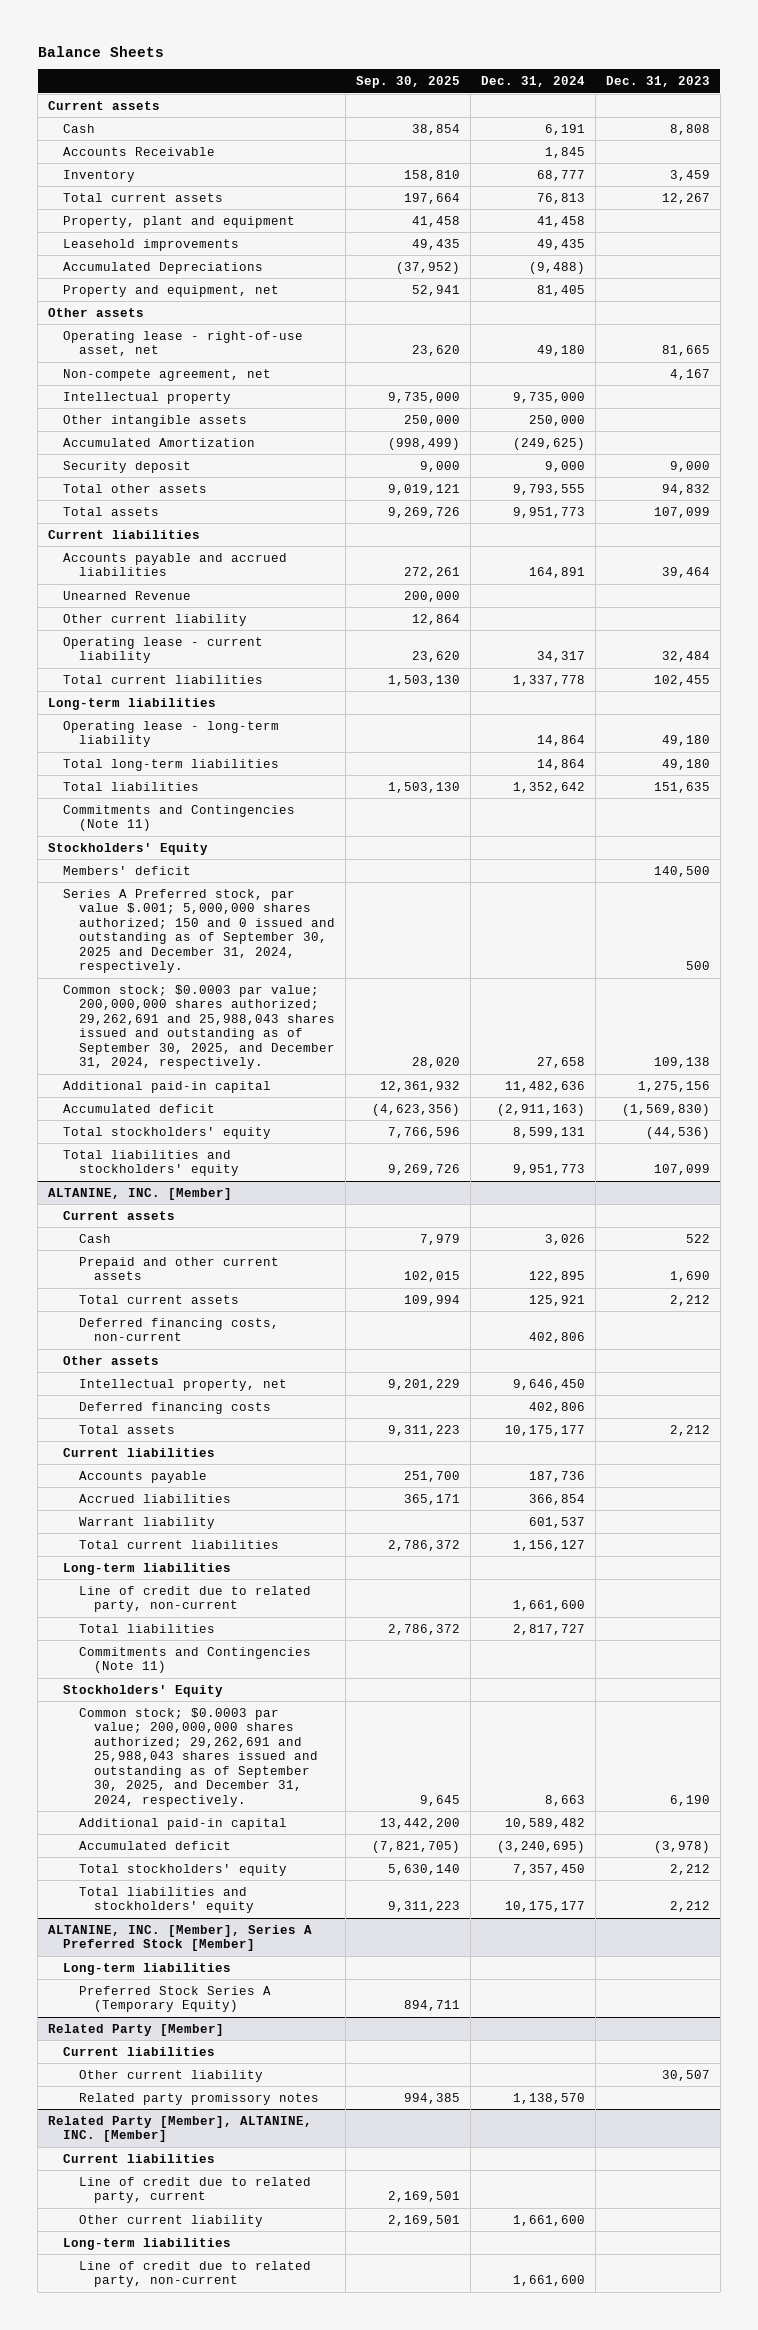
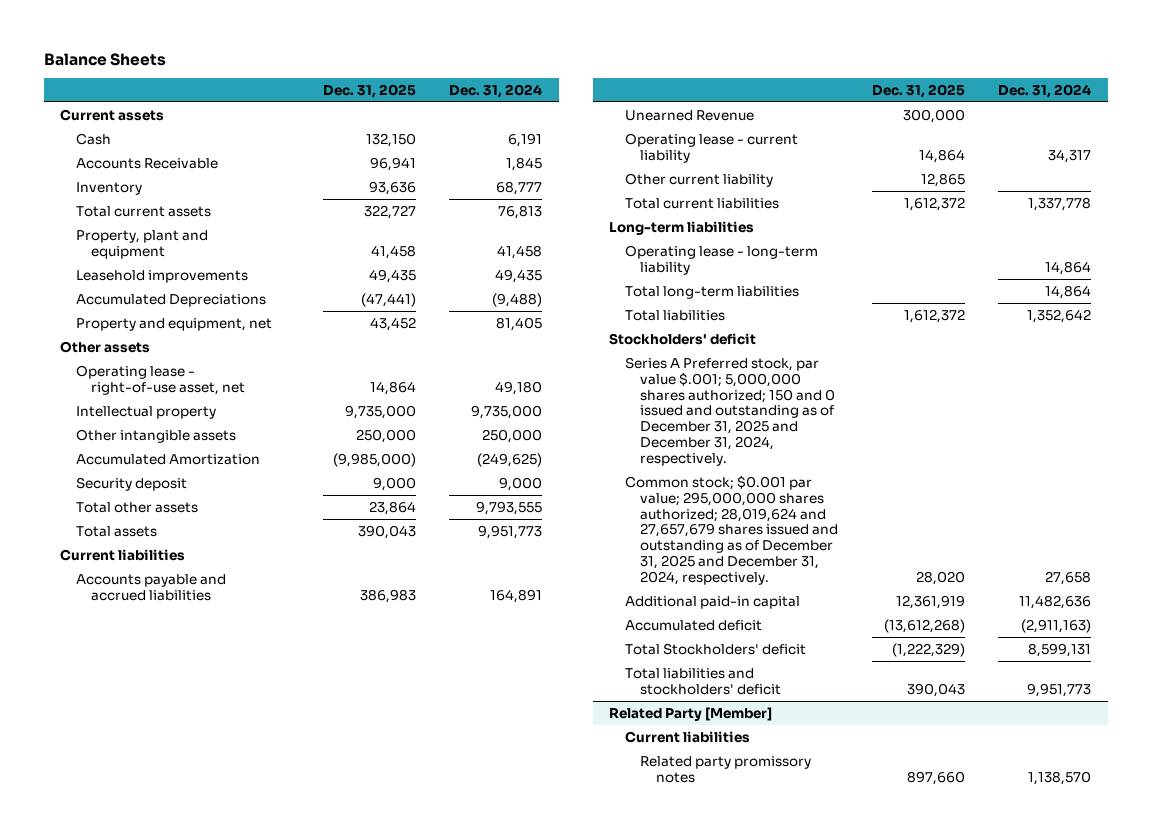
- | Sep. 30, 2025 | Dec. 31, 2024 | Dec. 31, 2023
+ | Dec. 31, 2025 | Dec. 31, 2024
- Non-compete agreement, net | | | 4,167
moved down: Other current liability | 12,865 |
- Commitments and Contingencies (Note 11)
- Stockholders' Equity
- Members' deficit | | | 140,500
- Series A Preferred stock, par value $.001; 5,000,000 shares authorized; 150 and 0 issued and outstanding as of September 30, 2025 and December 31, 2024, respectively. | | | 500
- Common stock; $0.0003 par value; 200,000,000 shares authorized; 29,262,691 and 25,988,043 shares issued and outstanding as of September 30, 2025, and December 31, 2024, respectively. | 28,020 | 27,658 | 109,138
+ Stockholders' deficit
+ Series A Preferred stock, par value $.001; 5,000,000 shares authorized; 150 and 0 issued and outstanding as of December 31, 2025 and December 31, 2024, respectively.
+ Common stock; $0.001 par value; 295,000,000 shares authorized; 28,019,624 and 27,657,679 shares issued and outstanding as of December 31, 2025 and December 31, 2024, respectively. | 28,020 | 27,658
- Total stockholders' equity | 7,766,596 | 8,599,131 | (44,536)
- Total liabilities and stockholders' equity | 9,269,726 | 9,951,773 | 107,099
- ALTANINE, INC. [Member]
- Current assets
- Cash | 7,979 | 3,026 | 522
- Prepaid and other current assets | 102,015 | 122,895 | 1,690
- Total current assets | 109,994 | 125,921 | 2,212
- Deferred financing costs, non-current | | 402,806 |
- Other assets
- Intellectual property, net | 9,201,229 | 9,646,450 |
- Deferred financing costs | | 402,806 |
- Total assets | 9,311,223 | 10,175,177 | 2,212
- Current liabilities
- Accounts payable | 251,700 | 187,736 |
- Accrued liabilities | 365,171 | 366,854 |
- Warrant liability | | 601,537 |
- Total current liabilities | 2,786,372 | 1,156,127 |
- Long-term liabilities
- Line of credit due to related party, non-current | | 1,661,600 |
- Total liabilities | 2,786,372 | 2,817,727 |
- Commitments and Contingencies (Note 11)
- Stockholders' Equity
- Common stock; $0.0003 par value; 200,000,000 shares authorized; 29,262,691 and 25,988,043 shares issued and outstanding as of September 30, 2025, and December 31, 2024, respectively. | 9,645 | 8,663 | 6,190
- Additional paid-in capital | 13,442,200 | 10,589,482 |
- Accumulated deficit | (7,821,705) | (3,240,695) | (3,978)
- Total stockholders' equity | 5,630,140 | 7,357,450 | 2,212
- Total liabilities and stockholders' equity | 9,311,223 | 10,175,177 | 2,212
- ALTANINE, INC. [Member], Series A Preferred Stock [Member]
- Long-term liabilities
- Preferred Stock Series A (Temporary Equity) | 894,711 | |
+ Total Stockholders' deficit | (1,222,329) | 8,599,131
+ Total liabilities and stockholders' deficit | 390,043 | 9,951,773
@ Related Party [Member]
- Other current liability | | | 30,507
- Related Party [Member], ALTANINE, INC. [Member]
- Current liabilities
- Line of credit due to related party, current | 2,169,501 | |
- Other current liability | 2,169,501 | 1,661,600 |
- Long-term liabilities
- Line of credit due to related party, non-current | | 1,661,600 |

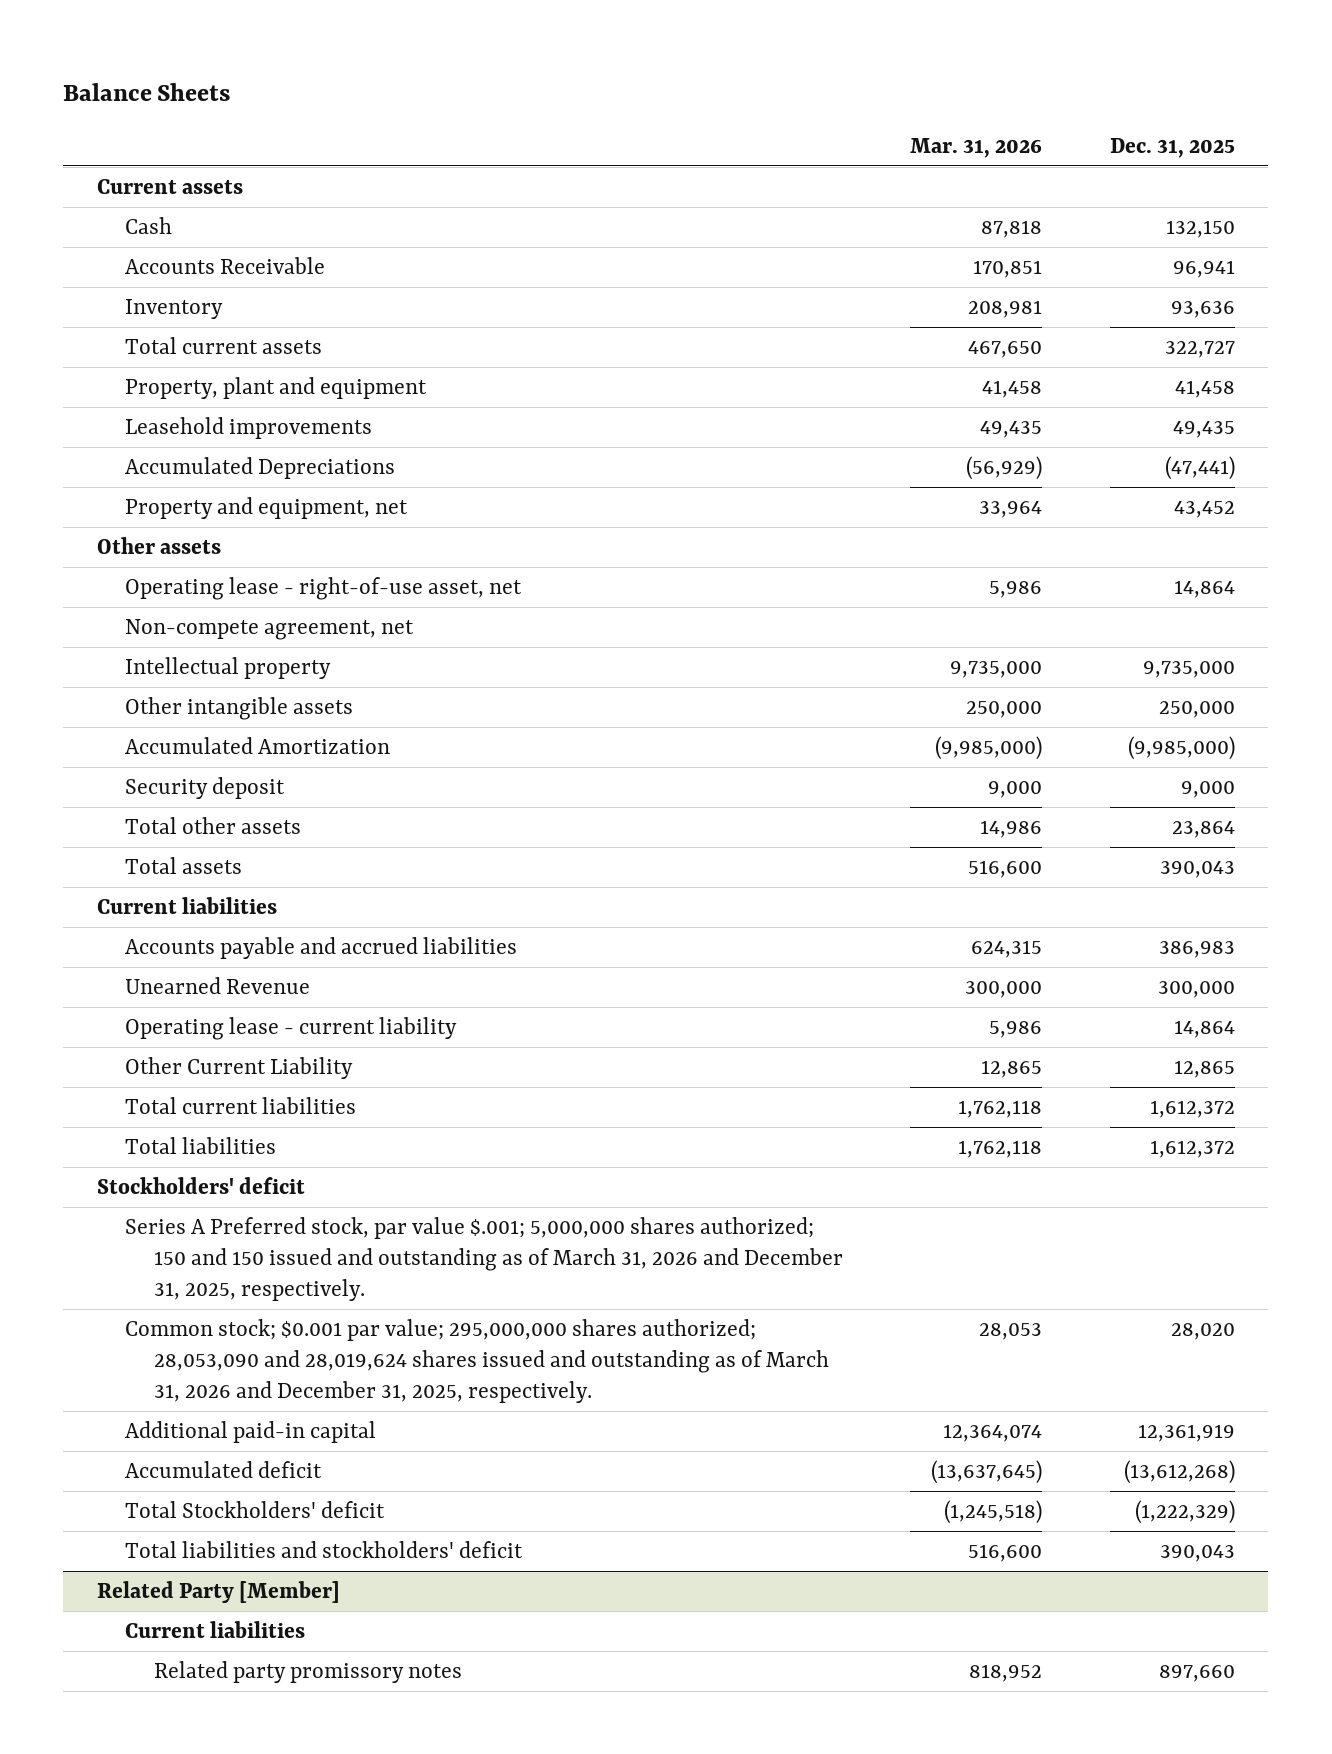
- | Dec. 31, 2025 | Dec. 31, 2024
+ | Mar. 31, 2026 | Dec. 31, 2025
+ Non-compete agreement, net
- Other current liability | 12,865 |
+ Other Current Liability | 12,865 | 12,865
- Long-term liabilities
- Operating lease - long-term liability | | 14,864
- Total long-term liabilities | | 14,864
- Series A Preferred stock, par value $.001; 5,000,000 shares authorized; 150 and 0 issued and outstanding as of December 31, 2025 and December 31, 2024, respectively.
- Common stock; $0.001 par value; 295,000,000 shares authorized; 28,019,624 and 27,657,679 shares issued and outstanding as of December 31, 2025 and December 31, 2024, respectively. | 28,020 | 27,658
+ Series A Preferred stock, par value $.001; 5,000,000 shares authorized; 150 and 150 issued and outstanding as of March 31, 2026 and December 31, 2025, respectively.
+ Common stock; $0.001 par value; 295,000,000 shares authorized; 28,053,090 and 28,019,624 shares issued and outstanding as of March 31, 2026 and December 31, 2025, respectively. | 28,053 | 28,020

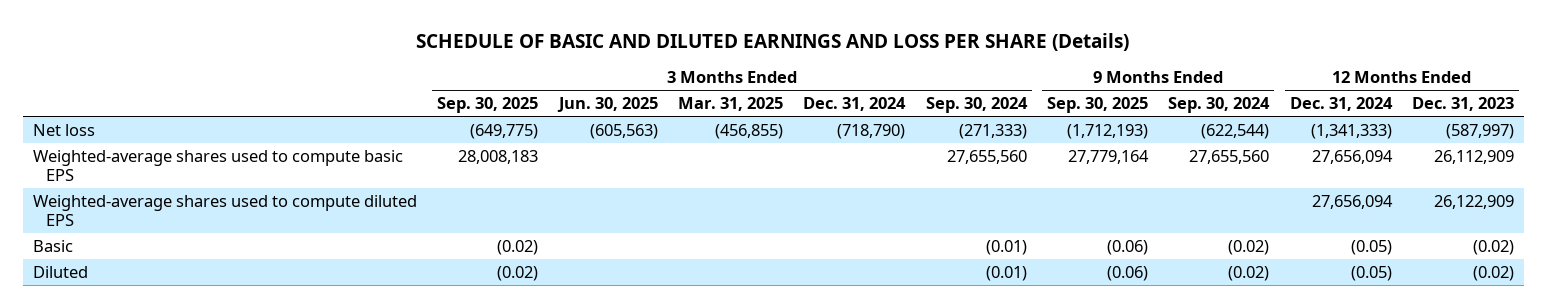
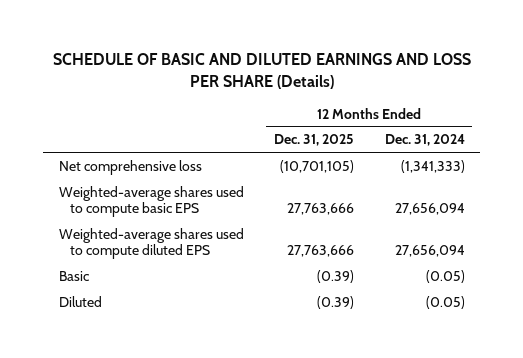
- | 3 Months Ended Sep. 30, 2025 | 3 Months Ended Jun. 30, 2025 | 3 Months Ended Mar. 31, 2025 | 3 Months Ended Dec. 31, 2024 | 3 Months Ended Sep. 30, 2024 | 9 Months Ended Sep. 30, 2025 | 9 Months Ended Sep. 30, 2024 | 12 Months Ended Dec. 31, 2024 | 12 Months Ended Dec. 31, 2023
+ | 12 Months Ended Dec. 31, 2025 | 12 Months Ended Dec. 31, 2024
- Net loss | (649,775) | (605,563) | (456,855) | (718,790) | (271,333) | (1,712,193) | (622,544) | (1,341,333) | (587,997)
+ Net comprehensive loss | (10,701,105) | (1,341,333)

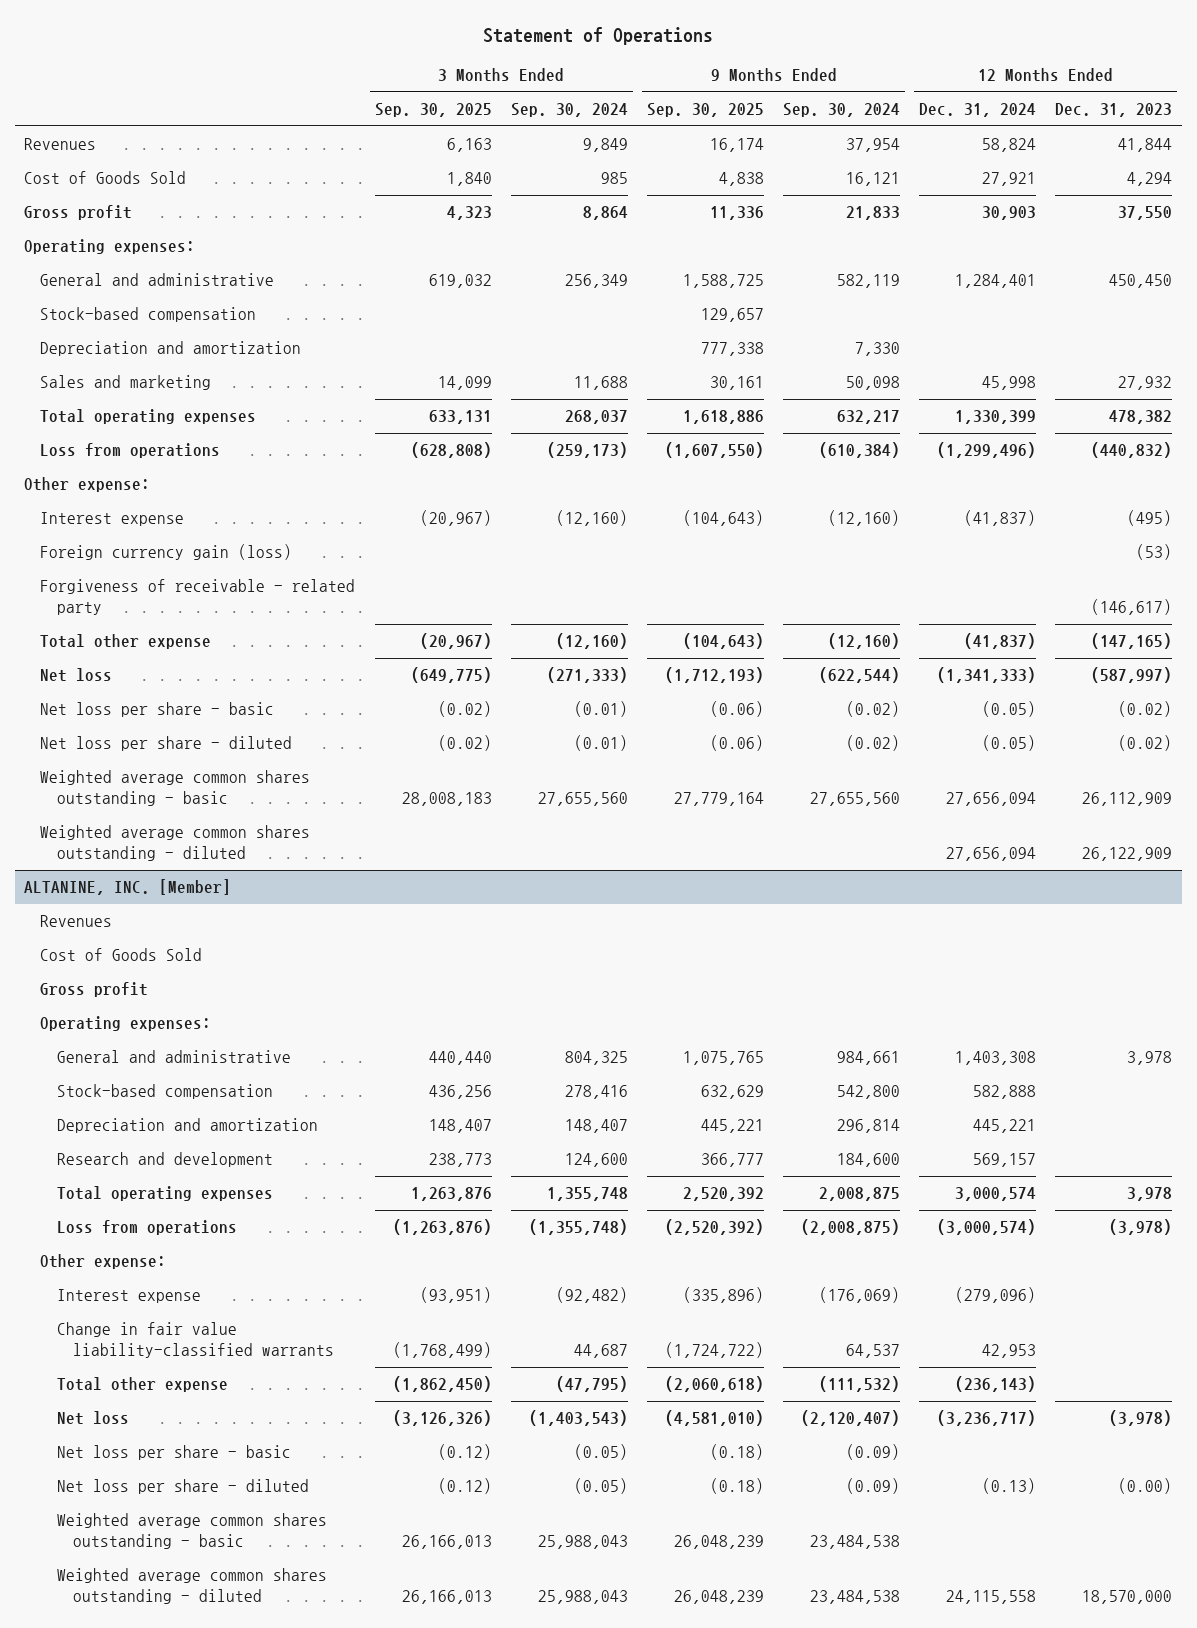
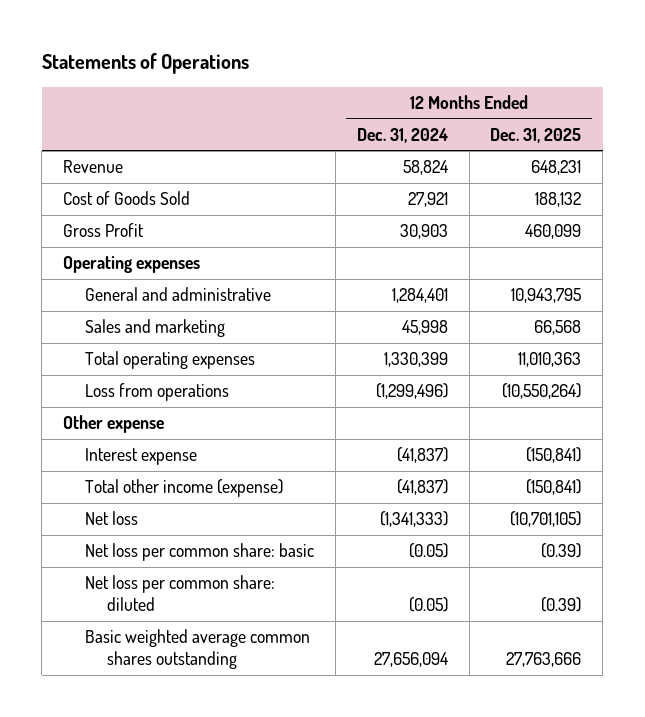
- Statement of Operations
+ Statements of Operations
- | 3 Months Ended Sep. 30, 2025 | 3 Months Ended Sep. 30, 2024 | 9 Months Ended Sep. 30, 2025 | 9 Months Ended Sep. 30, 2024 | 12 Months Ended Dec. 31, 2024 | 12 Months Ended Dec. 31, 2023
+ | 12 Months Ended Dec. 31, 2024 | 12 Months Ended Dec. 31, 2025
- Revenues | 6,163 | 9,849 | 16,174 | 37,954 | 58,824 | 41,844
+ Revenue | 58,824 | 648,231
- Gross profit | 4,323 | 8,864 | 11,336 | 21,833 | 30,903 | 37,550
- Operating expenses:
+ Gross Profit | 30,903 | 460,099
+ Operating expenses
- Stock-based compensation | | | 129,657 | | |
- Depreciation and amortization | | | 777,338 | 7,330 | |
- Other expense:
+ Other expense
- Foreign currency gain (loss) | | | | | | (53)
- Forgiveness of receivable - related party | | | | | | (146,617)
- Total other expense | (20,967) | (12,160) | (104,643) | (12,160) | (41,837) | (147,165)
+ Total other income (expense) | (41,837) | (150,841)
- Net loss per share - basic | (0.02) | (0.01) | (0.06) | (0.02) | (0.05) | (0.02)
- Net loss per share - diluted | (0.02) | (0.01) | (0.06) | (0.02) | (0.05) | (0.02)
- Weighted average common shares outstanding - basic | 28,008,183 | 27,655,560 | 27,779,164 | 27,655,560 | 27,656,094 | 26,112,909
- Weighted average common shares outstanding - diluted | | | | | 27,656,094 | 26,122,909
- ALTANINE, INC. [Member]
- Revenues
- Cost of Goods Sold
- Gross profit
- Operating expenses:
- General and administrative | 440,440 | 804,325 | 1,075,765 | 984,661 | 1,403,308 | 3,978
- Stock-based compensation | 436,256 | 278,416 | 632,629 | 542,800 | 582,888 |
- Depreciation and amortization | 148,407 | 148,407 | 445,221 | 296,814 | 445,221 |
- Research and development | 238,773 | 124,600 | 366,777 | 184,600 | 569,157 |
- Total operating expenses | 1,263,876 | 1,355,748 | 2,520,392 | 2,008,875 | 3,000,574 | 3,978
- Loss from operations | (1,263,876) | (1,355,748) | (2,520,392) | (2,008,875) | (3,000,574) | (3,978)
- Other expense:
- Interest expense | (93,951) | (92,482) | (335,896) | (176,069) | (279,096) |
- Change in fair value liability-classified warrants | (1,768,499) | 44,687 | (1,724,722) | 64,537 | 42,953 |
- Total other expense | (1,862,450) | (47,795) | (2,060,618) | (111,532) | (236,143) |
- Net loss | (3,126,326) | (1,403,543) | (4,581,010) | (2,120,407) | (3,236,717) | (3,978)
- Net loss per share - basic | (0.12) | (0.05) | (0.18) | (0.09) | |
- Net loss per share - diluted | (0.12) | (0.05) | (0.18) | (0.09) | (0.13) | (0.00)
- Weighted average common shares outstanding - basic | 26,166,013 | 25,988,043 | 26,048,239 | 23,484,538 | |
- Weighted average common shares outstanding - diluted | 26,166,013 | 25,988,043 | 26,048,239 | 23,484,538 | 24,115,558 | 18,570,000
+ Net loss per common share: basic | (0.05) | (0.39)
+ Net loss per common share: diluted | (0.05) | (0.39)
+ Basic weighted average common shares outstanding | 27,656,094 | 27,763,666

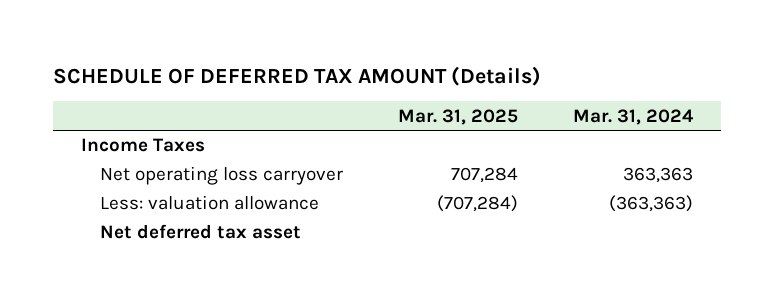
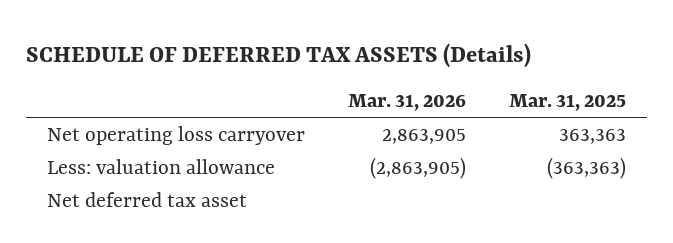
- SCHEDULE OF DEFERRED TAX AMOUNT (Details)
+ SCHEDULE OF DEFERRED TAX ASSETS (Details)
- | Mar. 31, 2025 | Mar. 31, 2024
+ | Mar. 31, 2026 | Mar. 31, 2025
- Income Taxes
- Net operating loss carryover | 707,284 | 363,363
- Less: valuation allowance | (707,284) | (363,363)
+ Net operating loss carryover | 2,863,905 | 363,363
+ Less: valuation allowance | (2,863,905) | (363,363)

